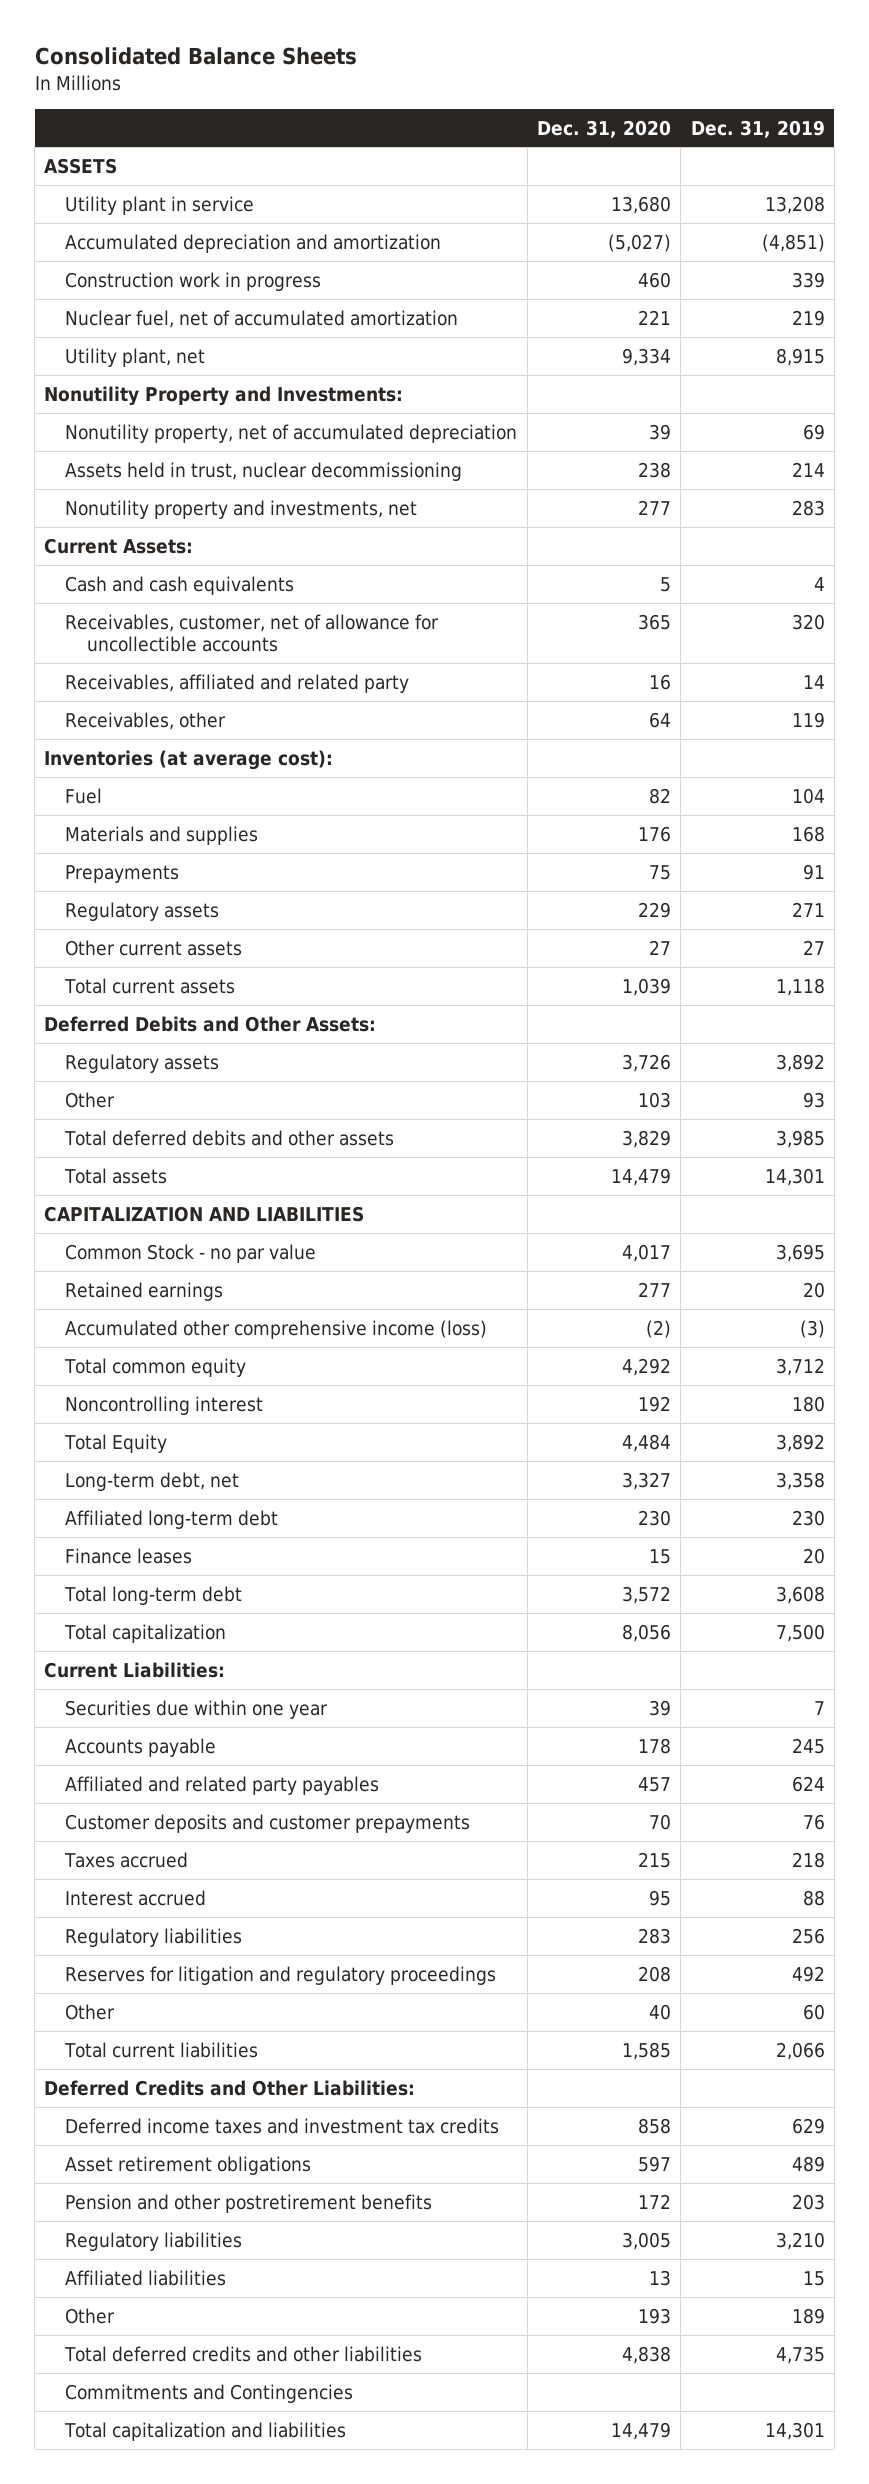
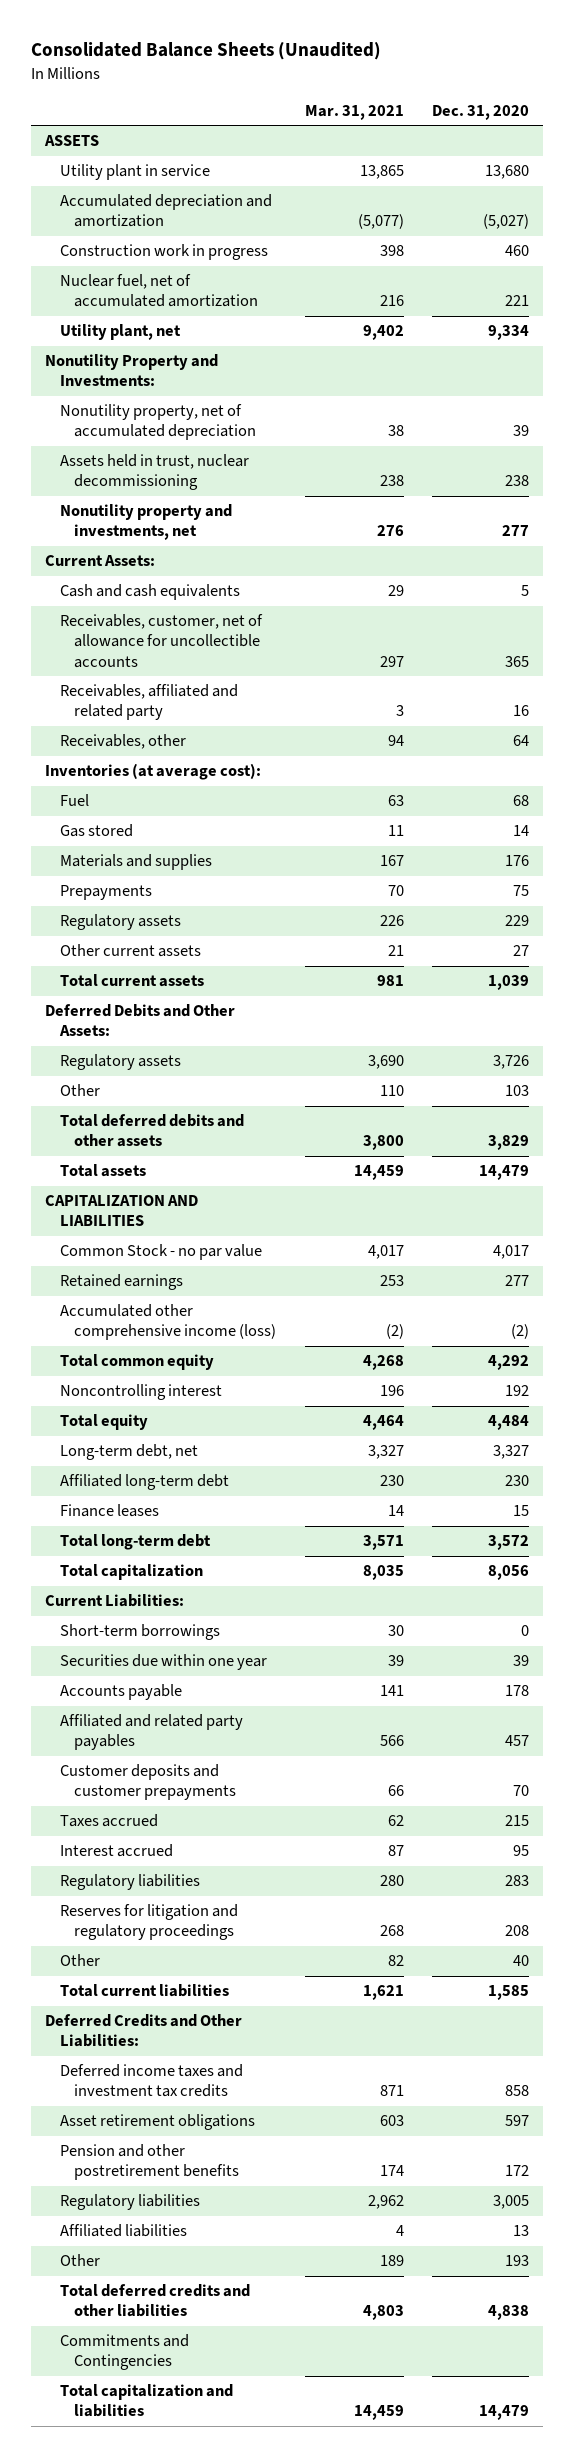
- Consolidated Balance Sheets
+ Consolidated Balance Sheets (Unaudited)
- | Dec. 31, 2020 | Dec. 31, 2019
+ | Mar. 31, 2021 | Dec. 31, 2020
- Fuel | 82 | 104
+ Fuel | 63 | 68
+ Gas stored | 11 | 14
- Total Equity | 4,484 | 3,892
+ Total equity | 4,464 | 4,484
+ Short-term borrowings | 30 | 0

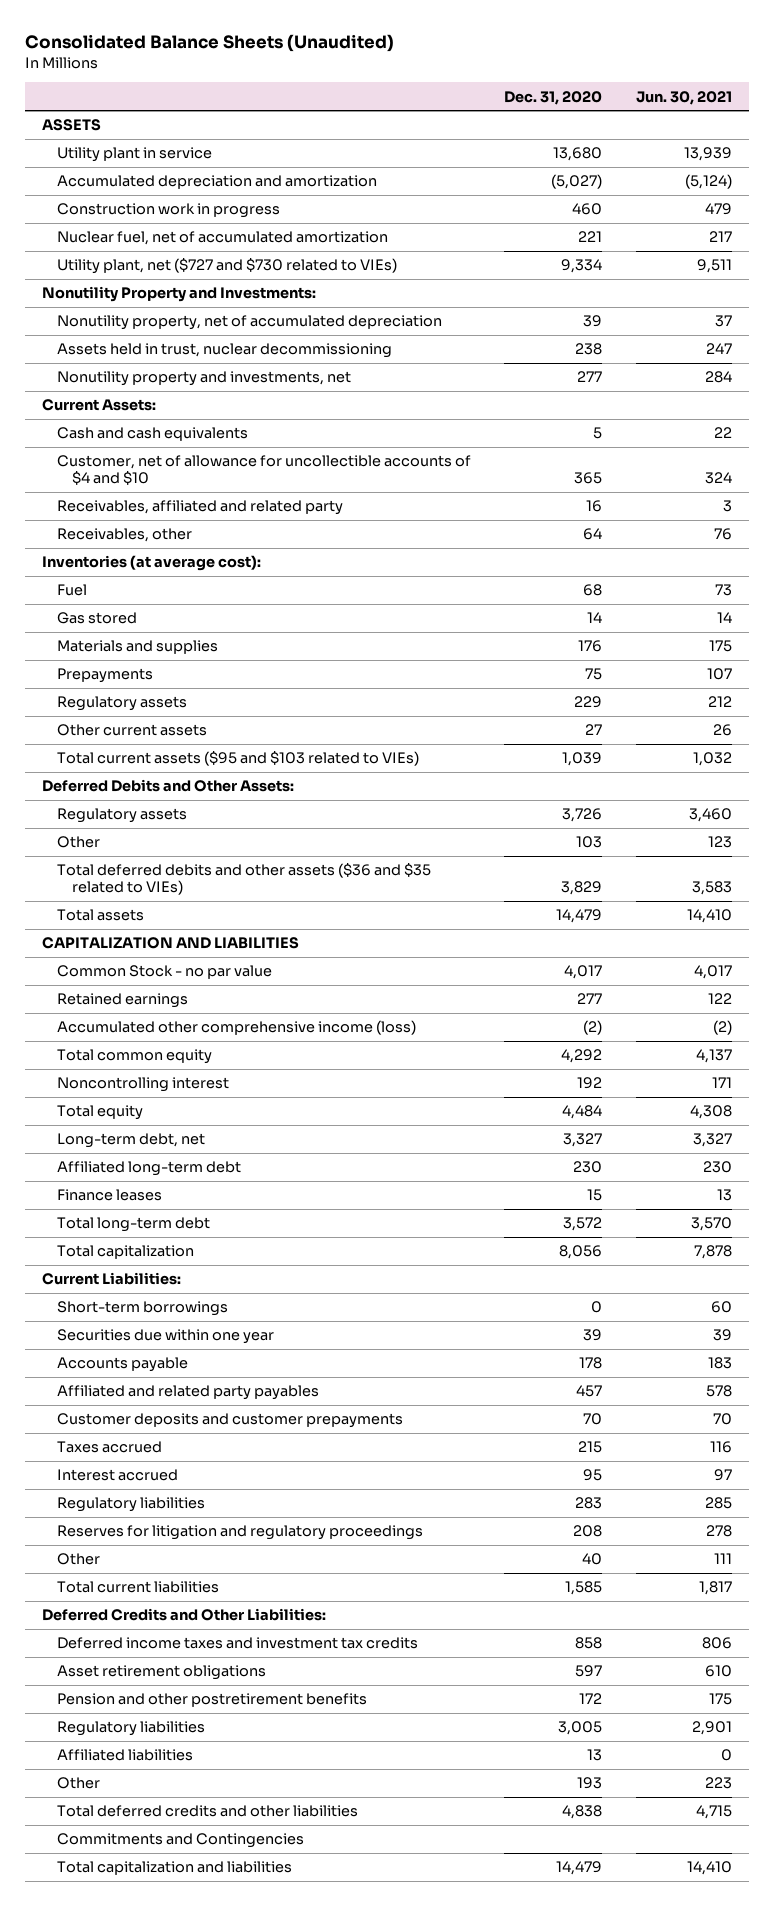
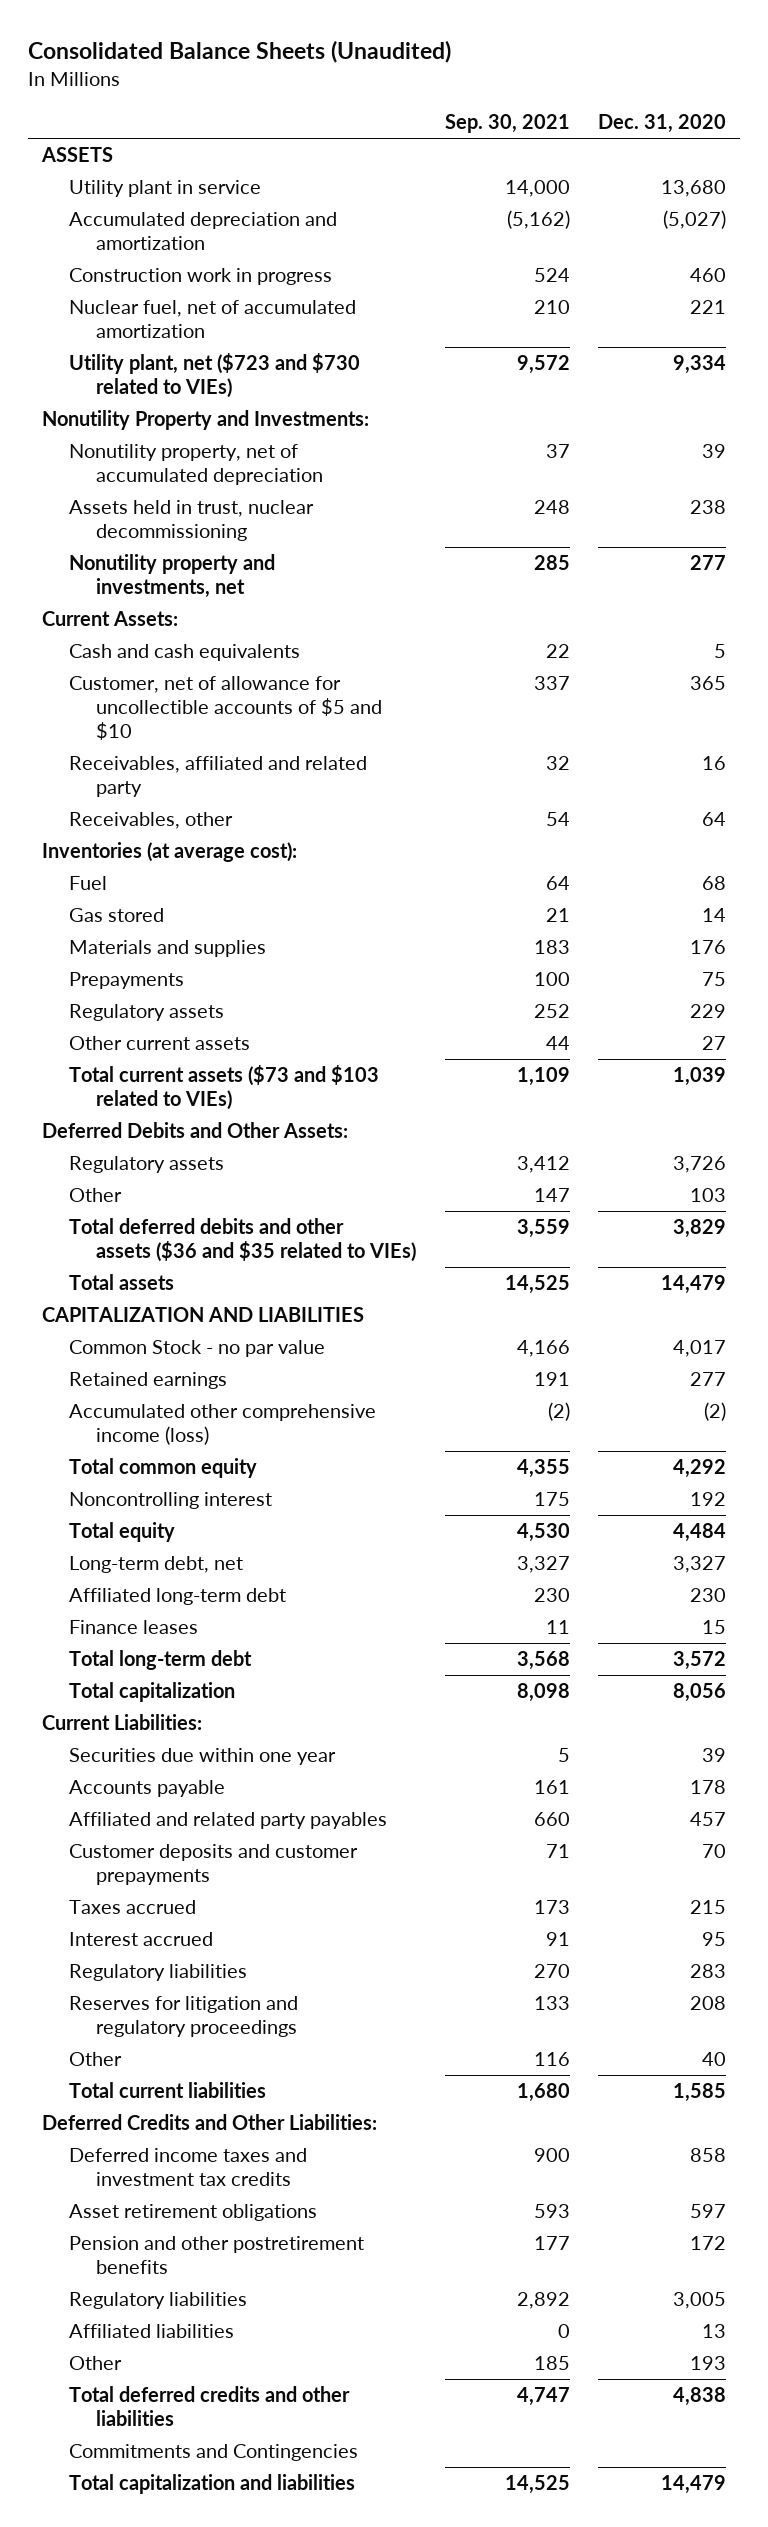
- | Dec. 31, 2020 | Jun. 30, 2021
+ | Sep. 30, 2021 | Dec. 31, 2020
- Utility plant, net ($727 and $730 related to VIEs) | 9,334 | 9,511
+ Utility plant, net ($723 and $730 related to VIEs) | 9,572 | 9,334
- Customer, net of allowance for uncollectible accounts of $4 and $10 | 365 | 324
+ Customer, net of allowance for uncollectible accounts of $5 and $10 | 337 | 365
- Total current assets ($95 and $103 related to VIEs) | 1,039 | 1,032
+ Total current assets ($73 and $103 related to VIEs) | 1,109 | 1,039
- Short-term borrowings | 0 | 60

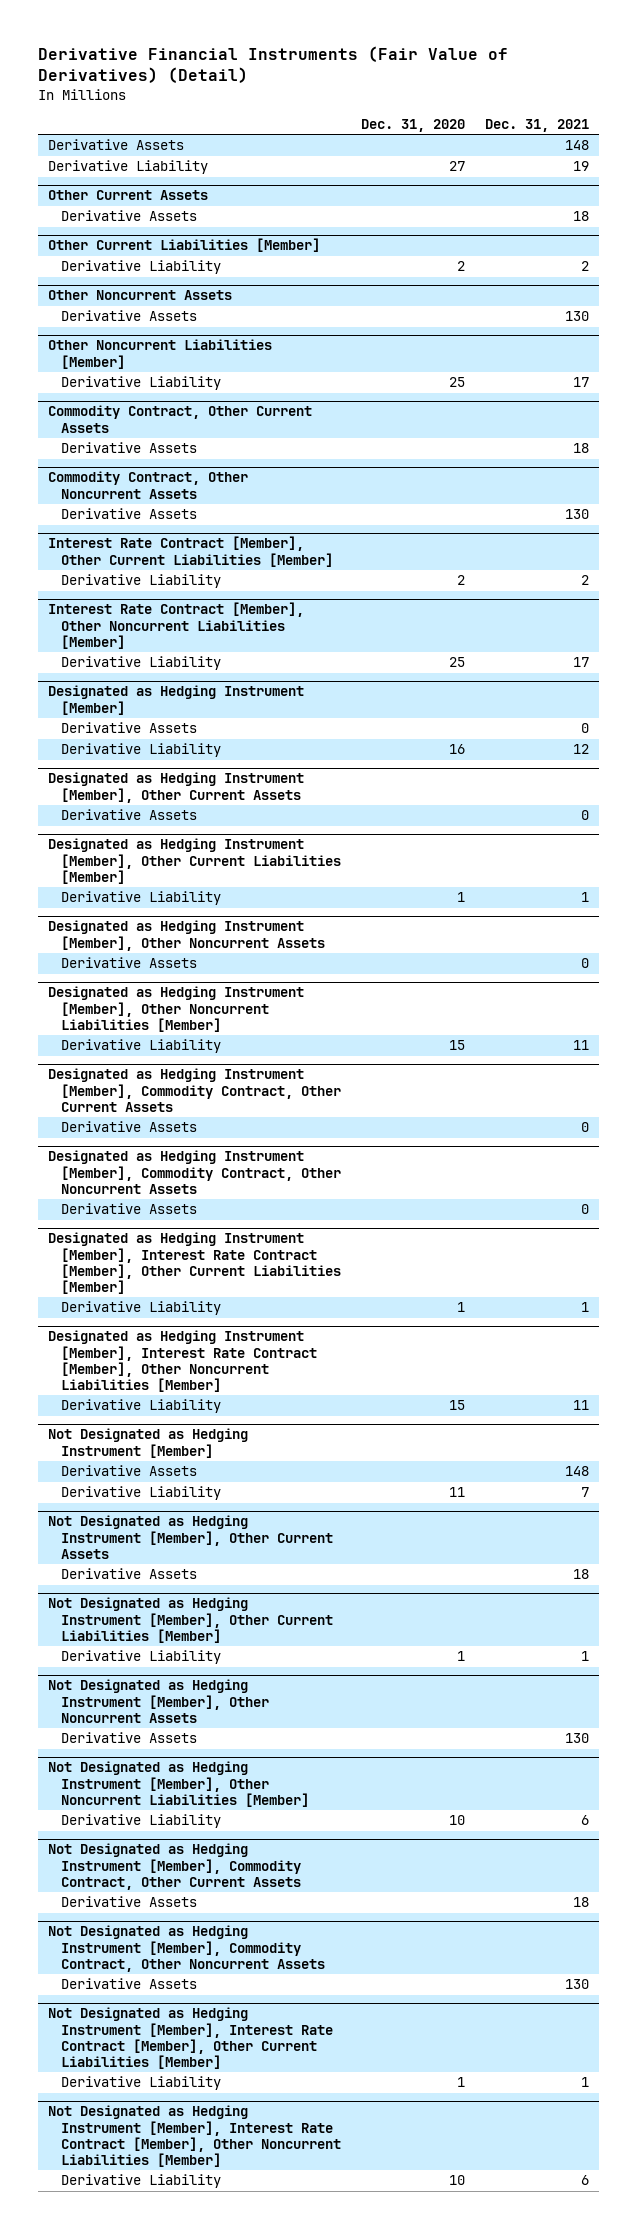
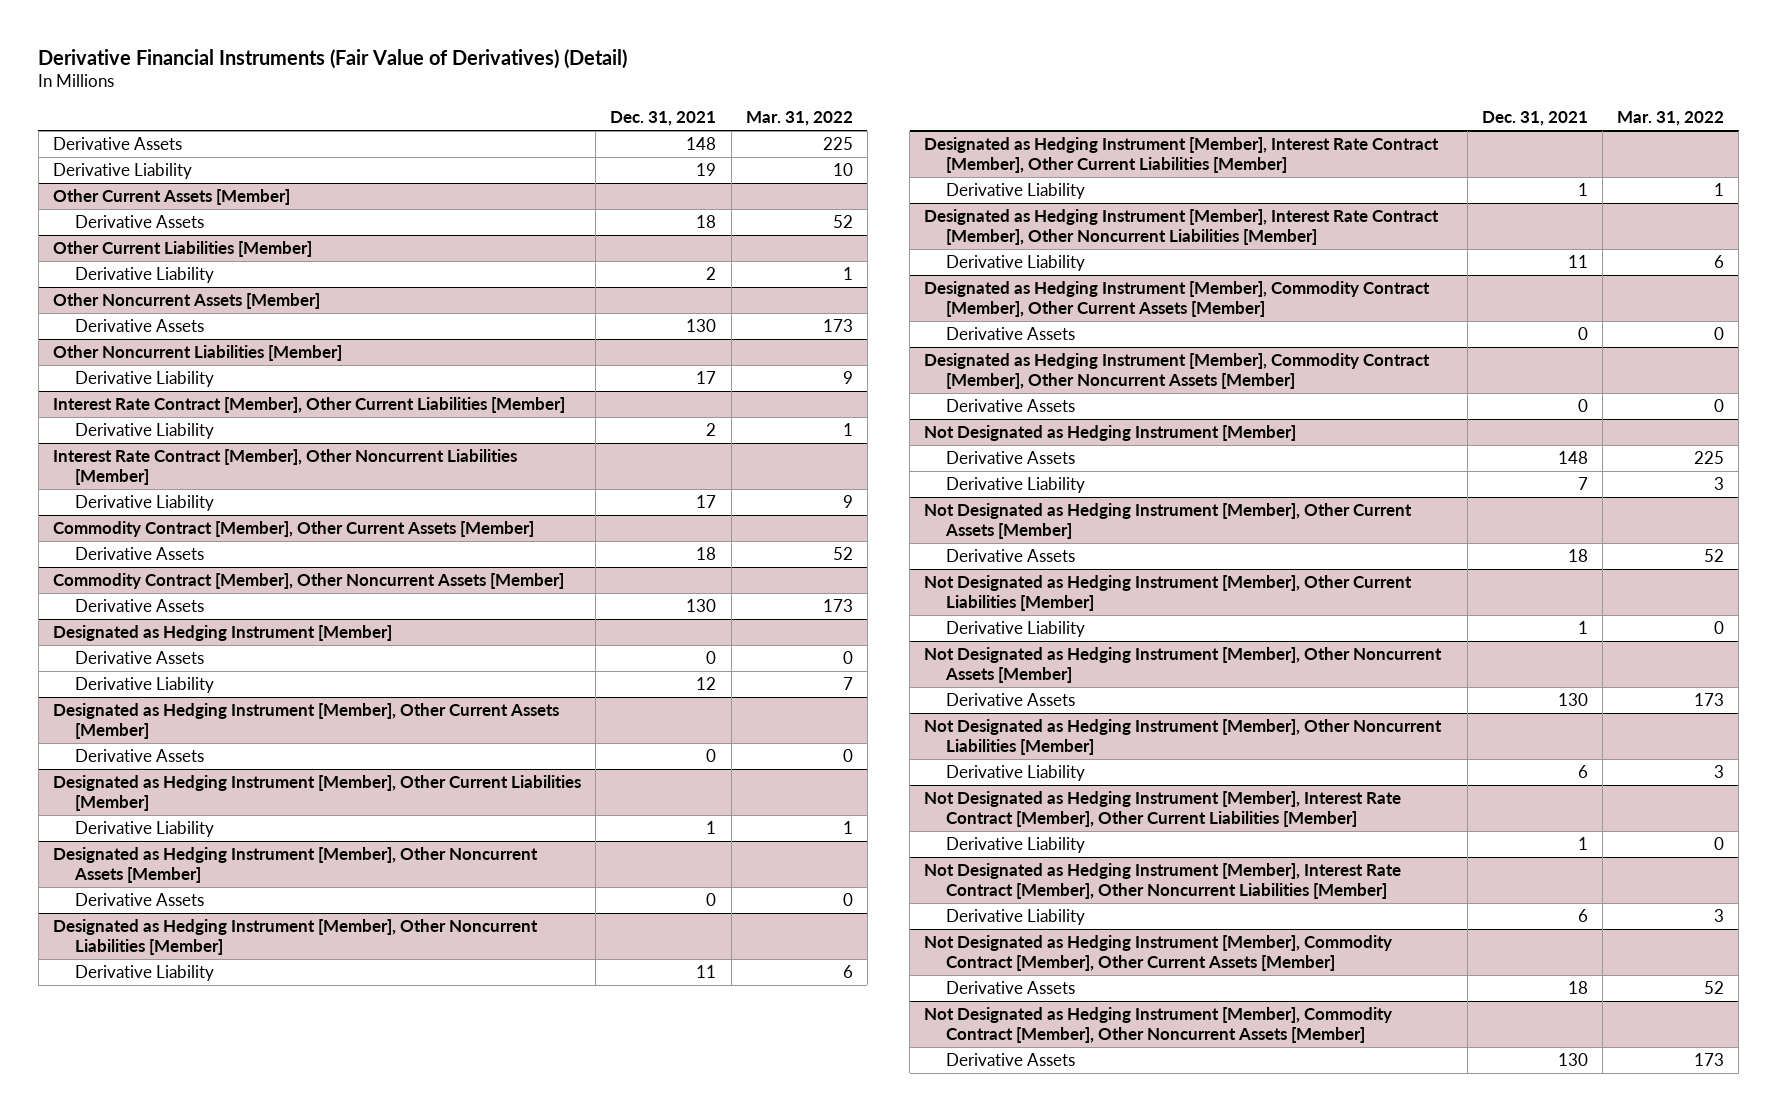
- | Dec. 31, 2020 | Dec. 31, 2021
+ | Dec. 31, 2021 | Mar. 31, 2022
- Other Current Assets
+ Other Current Assets [Member]
- Other Noncurrent Assets
+ Other Noncurrent Assets [Member]
- Commodity Contract, Other Current Assets
- Derivative Assets | | 18
- Commodity Contract, Other Noncurrent Assets
- Derivative Assets | | 130
+ Commodity Contract [Member], Other Current Assets [Member]
+ Derivative Assets | 18 | 52
+ Commodity Contract [Member], Other Noncurrent Assets [Member]
+ Derivative Assets | 130 | 173
- Designated as Hedging Instrument [Member], Other Current Assets
+ Designated as Hedging Instrument [Member], Other Current Assets [Member]
- Designated as Hedging Instrument [Member], Other Noncurrent Assets
+ Designated as Hedging Instrument [Member], Other Noncurrent Assets [Member]
- Designated as Hedging Instrument [Member], Commodity Contract, Other Current Assets
- Derivative Assets | | 0
- Designated as Hedging Instrument [Member], Commodity Contract, Other Noncurrent Assets
- Derivative Assets | | 0
+ Designated as Hedging Instrument [Member], Commodity Contract [Member], Other Current Assets [Member]
+ Derivative Assets | 0 | 0
+ Designated as Hedging Instrument [Member], Commodity Contract [Member], Other Noncurrent Assets [Member]
+ Derivative Assets | 0 | 0
- Not Designated as Hedging Instrument [Member], Other Current Assets
+ Not Designated as Hedging Instrument [Member], Other Current Assets [Member]
- Not Designated as Hedging Instrument [Member], Other Noncurrent Assets
+ Not Designated as Hedging Instrument [Member], Other Noncurrent Assets [Member]
- Not Designated as Hedging Instrument [Member], Commodity Contract, Other Current Assets
- Derivative Assets | | 18
- Not Designated as Hedging Instrument [Member], Commodity Contract, Other Noncurrent Assets
- Derivative Assets | | 130
+ Not Designated as Hedging Instrument [Member], Commodity Contract [Member], Other Current Assets [Member]
+ Derivative Assets | 18 | 52
+ Not Designated as Hedging Instrument [Member], Commodity Contract [Member], Other Noncurrent Assets [Member]
+ Derivative Assets | 130 | 173

